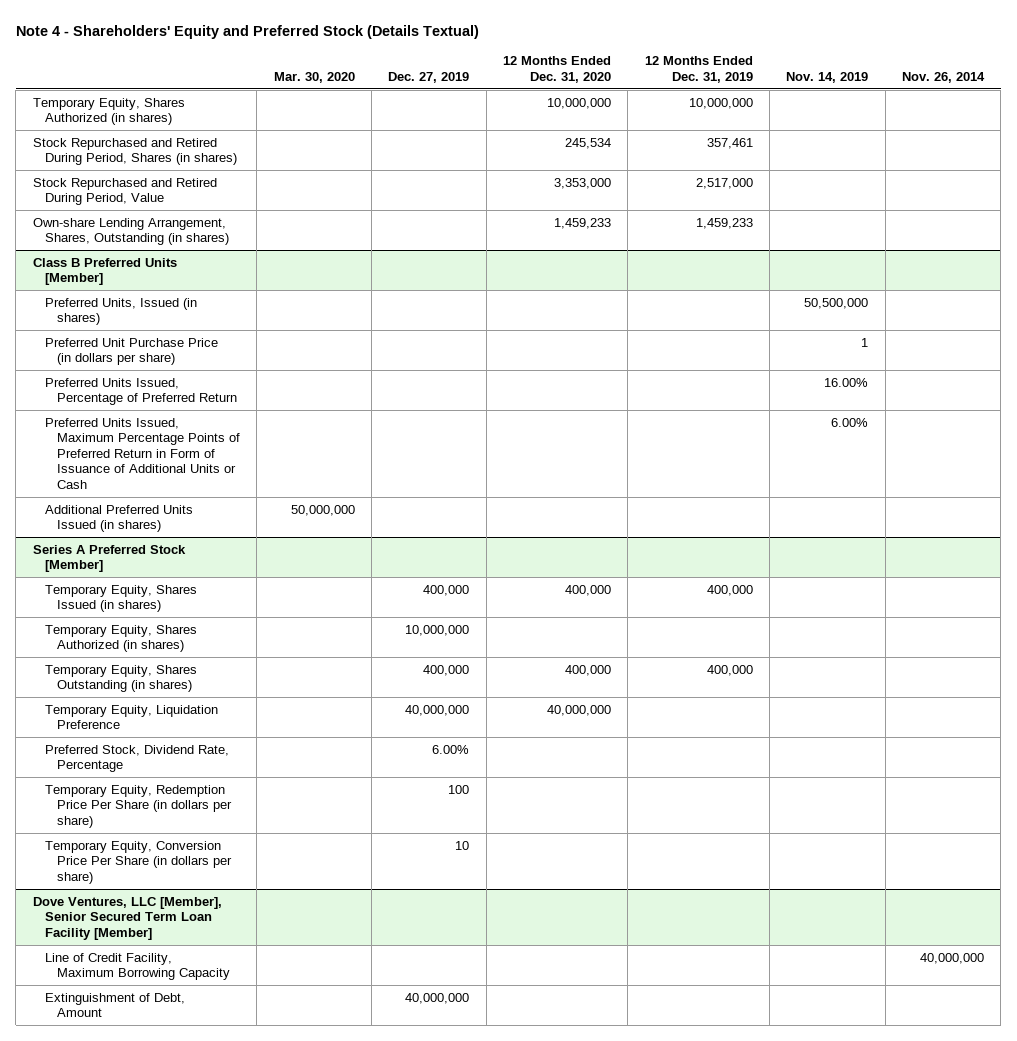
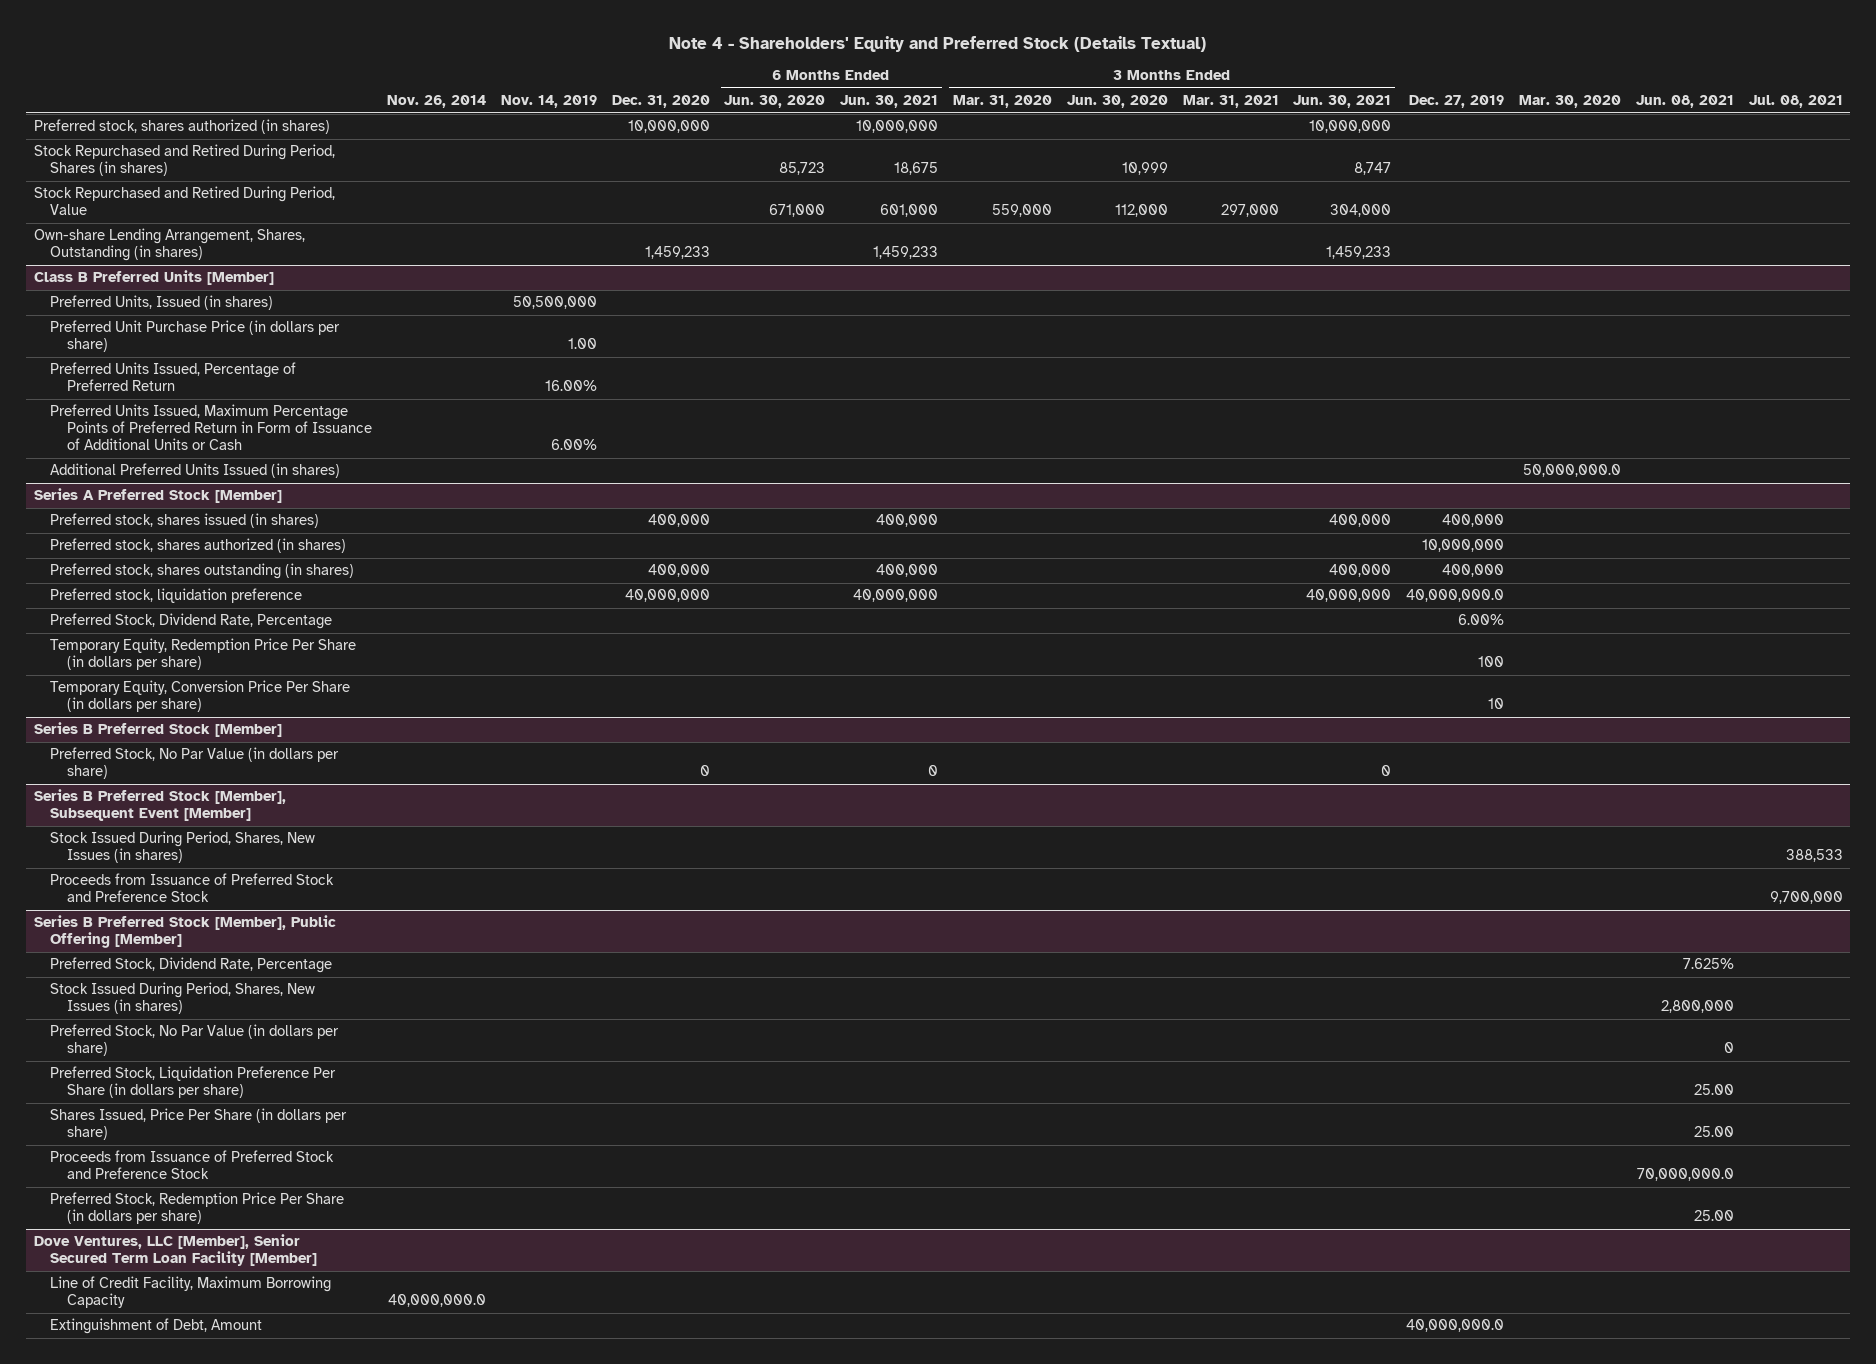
- | Mar. 30, 2020 | Dec. 27, 2019 | 12 Months Ended Dec. 31, 2020 | 12 Months Ended Dec. 31, 2019 | Nov. 14, 2019 | Nov. 26, 2014
+ | Nov. 26, 2014 | Nov. 14, 2019 | Dec. 31, 2020 | 6 Months Ended Jun. 30, 2020 | 6 Months Ended Jun. 30, 2021 | 3 Months Ended Mar. 31, 2020 | 3 Months Ended Jun. 30, 2020 | 3 Months Ended Mar. 31, 2021 | 3 Months Ended Jun. 30, 2021 | Dec. 27, 2019 | Mar. 30, 2020 | Jun. 08, 2021 | Jul. 08, 2021
- Temporary Equity, Shares Authorized (in shares) | | | 10,000,000 | 10,000,000 | |
+ Preferred stock, shares authorized (in shares) | | | 10,000,000 | | 10,000,000 | | | | 10,000,000 | | | |
@ Class B Preferred Units [Member]
- Preferred Unit Purchase Price (in dollars per share) | | | | | 1 |
+ Preferred Unit Purchase Price (in dollars per share) | | 1.00 | | | | | | | | | | |
- Additional Preferred Units Issued (in shares) | 50,000,000 | | | | |
+ Additional Preferred Units Issued (in shares) | | | | | | | | | | | 50,000,000.0 | |
@ Series A Preferred Stock [Member]
- Temporary Equity, Shares Issued (in shares) | | 400,000 | 400,000 | 400,000 | |
- Temporary Equity, Shares Authorized (in shares) | | 10,000,000 | | | |
- Temporary Equity, Shares Outstanding (in shares) | | 400,000 | 400,000 | 400,000 | |
- Temporary Equity, Liquidation Preference | | 40,000,000 | 40,000,000 | | |
+ Preferred stock, shares issued (in shares) | | | 400,000 | | 400,000 | | | | 400,000 | 400,000 | | |
+ Preferred stock, shares authorized (in shares) | | | | | | | | | | 10,000,000 | | |
+ Preferred stock, shares outstanding (in shares) | | | 400,000 | | 400,000 | | | | 400,000 | 400,000 | | |
+ Preferred stock, liquidation preference | | | 40,000,000 | | 40,000,000 | | | | 40,000,000 | 40,000,000.0 | | |
+ Series B Preferred Stock [Member]
+ Preferred Stock, No Par Value (in dollars per share) | | | 0 | | 0 | | | | 0 | | | |
+ Series B Preferred Stock [Member], Subsequent Event [Member]
+ Stock Issued During Period, Shares, New Issues (in shares) | | | | | | | | | | | | | 388,533
+ Proceeds from Issuance of Preferred Stock and Preference Stock | | | | | | | | | | | | | 9,700,000
+ Series B Preferred Stock [Member], Public Offering [Member]
+ Preferred Stock, Dividend Rate, Percentage | | | | | | | | | | | | 7.625% |
+ Stock Issued During Period, Shares, New Issues (in shares) | | | | | | | | | | | | 2,800,000 |
+ Preferred Stock, No Par Value (in dollars per share) | | | | | | | | | | | | 0 |
+ Preferred Stock, Liquidation Preference Per Share (in dollars per share) | | | | | | | | | | | | 25.00 |
+ Shares Issued, Price Per Share (in dollars per share) | | | | | | | | | | | | 25.00 |
+ Proceeds from Issuance of Preferred Stock and Preference Stock | | | | | | | | | | | | 70,000,000.0 |
+ Preferred Stock, Redemption Price Per Share (in dollars per share) | | | | | | | | | | | | 25.00 |
@ Dove Ventures, LLC [Member], Senior Secured Term Loan Facility [Member]
- Line of Credit Facility, Maximum Borrowing Capacity | | | | | | 40,000,000
- Extinguishment of Debt, Amount | | 40,000,000 | | | |
+ Line of Credit Facility, Maximum Borrowing Capacity | 40,000,000.0 | | | | | | | | | | | |
+ Extinguishment of Debt, Amount | | | | | | | | | | 40,000,000.0 | | |

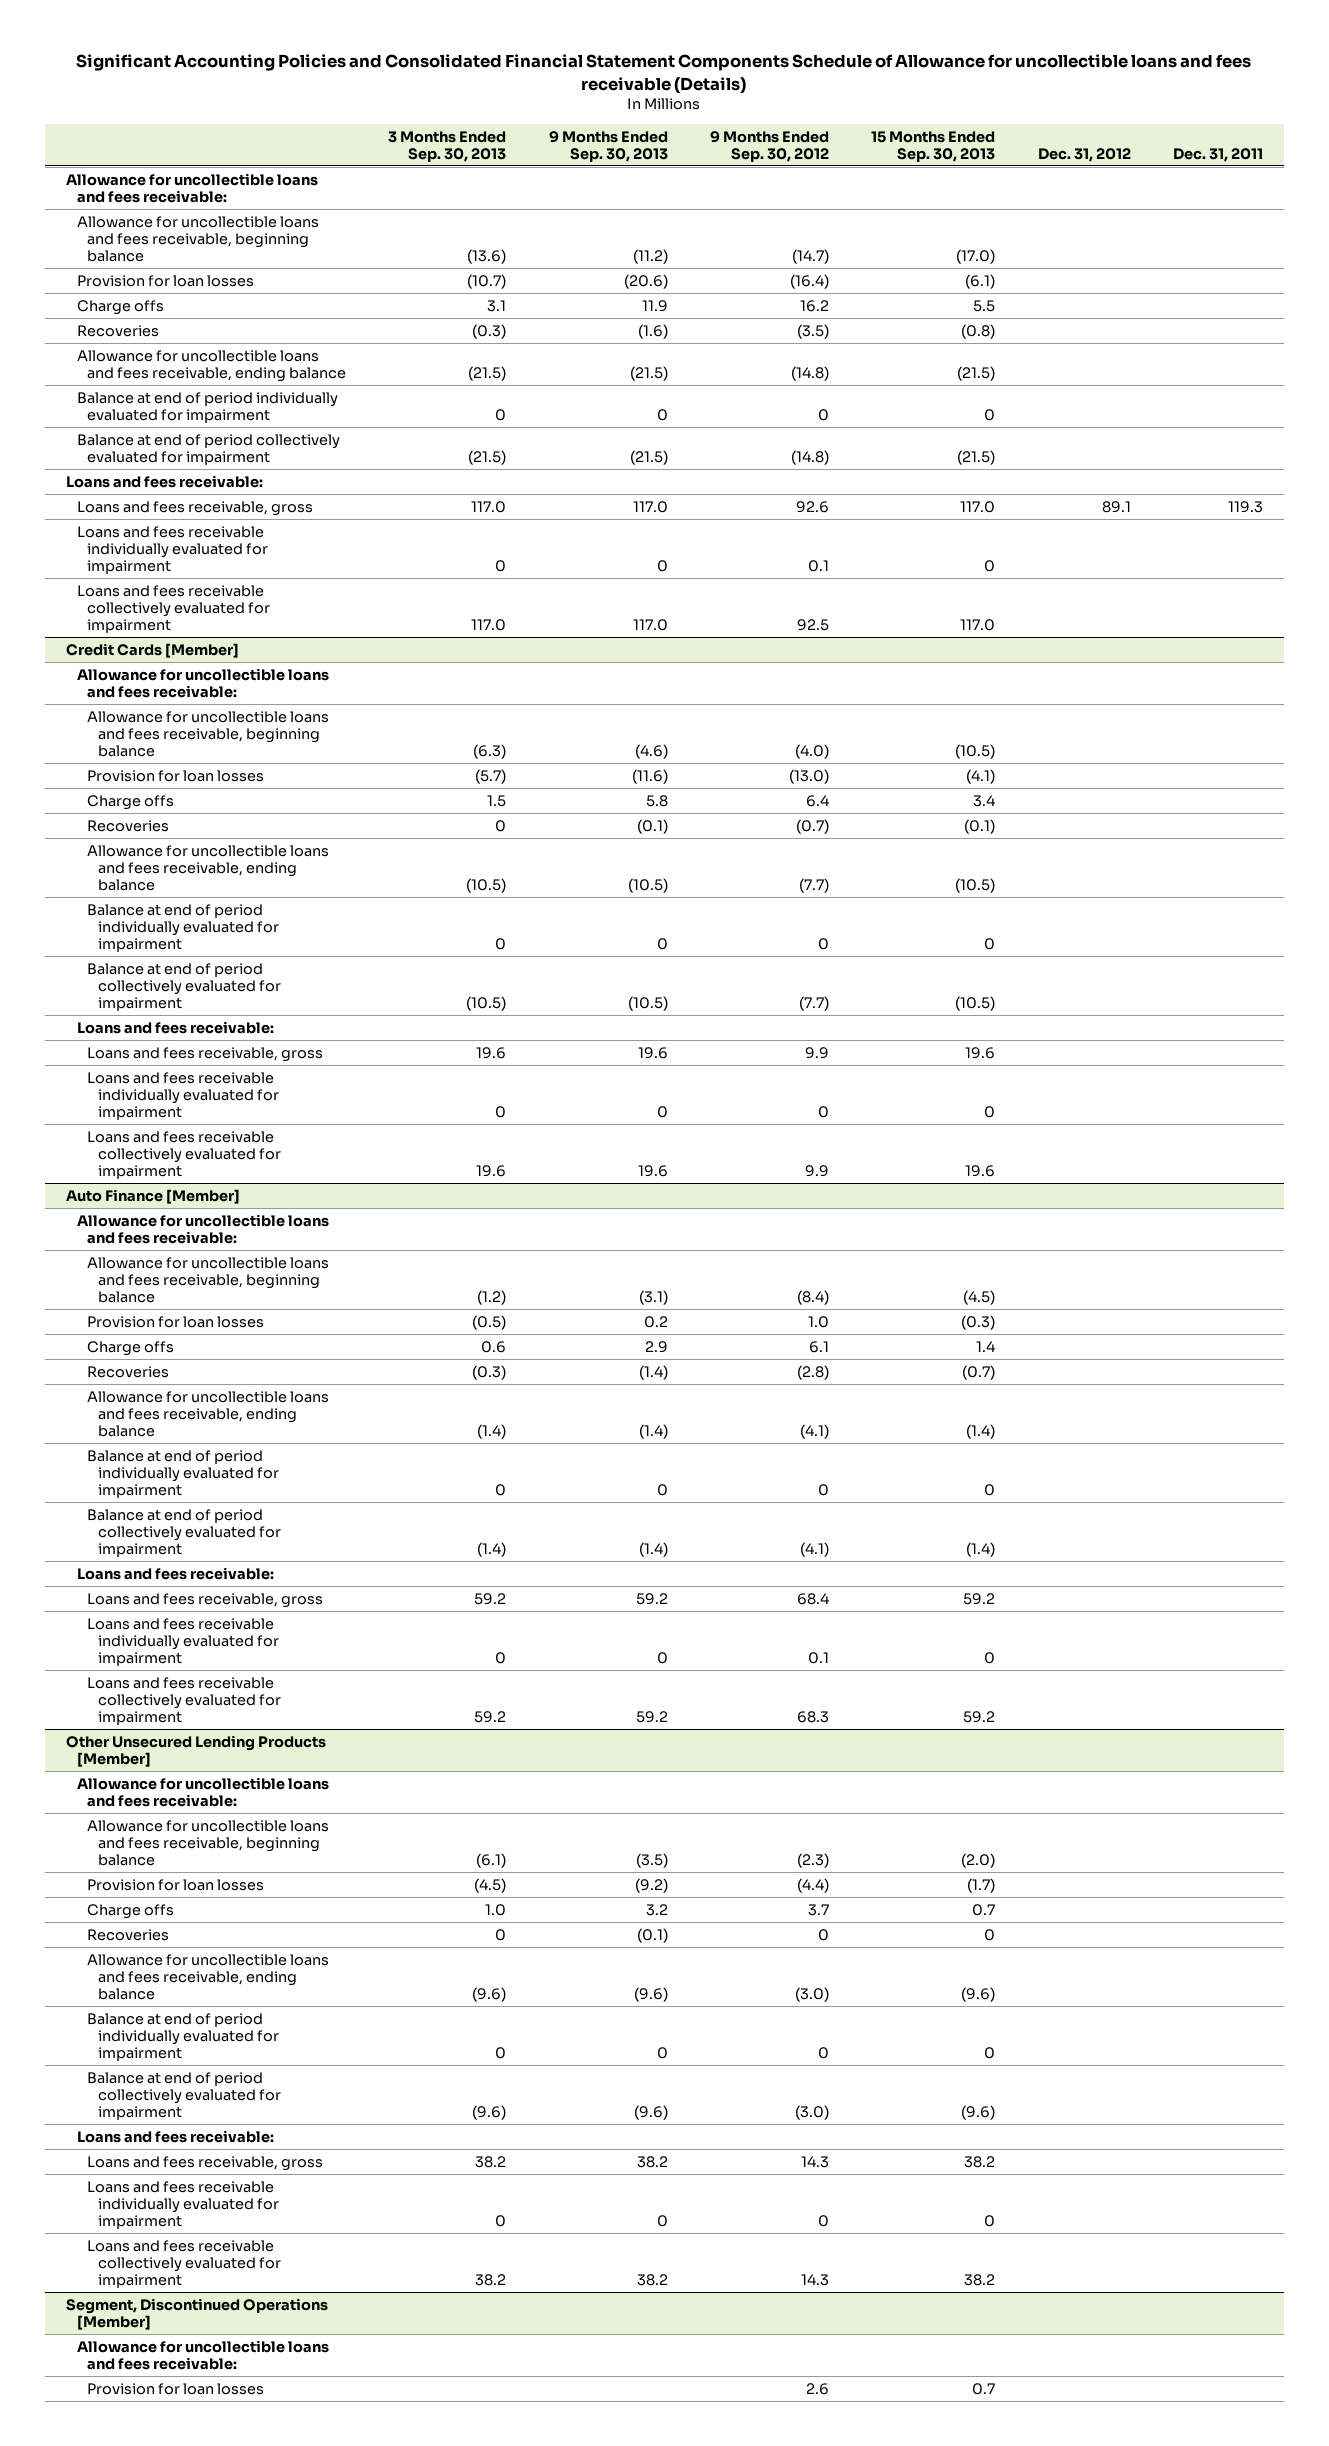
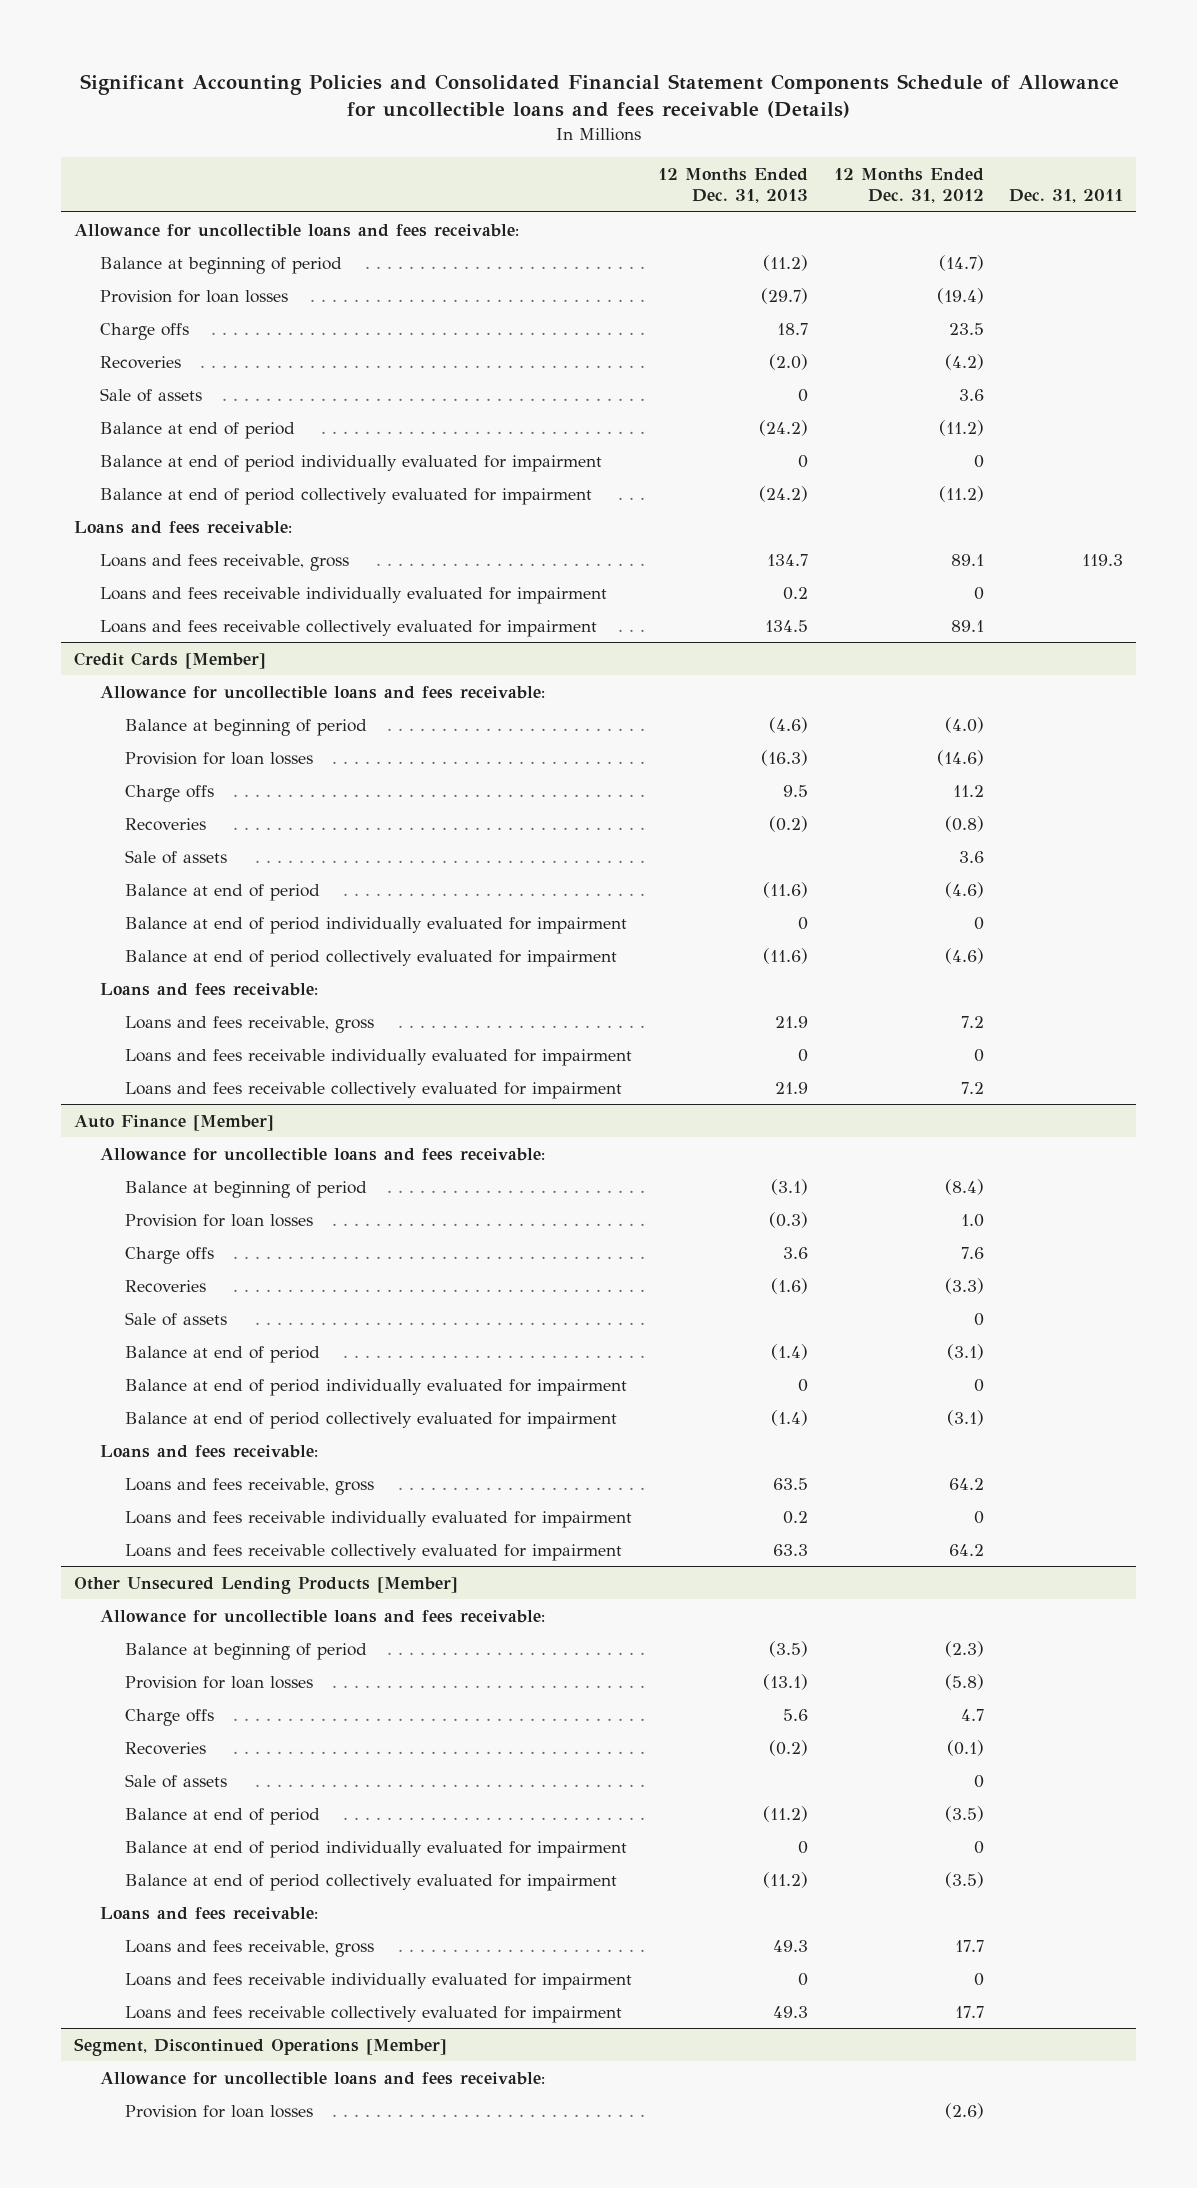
- | 3 Months Ended Sep. 30, 2013 | 9 Months Ended Sep. 30, 2013 | 9 Months Ended Sep. 30, 2012 | 15 Months Ended Sep. 30, 2013 | Dec. 31, 2012 | Dec. 31, 2011
+ | 12 Months Ended Dec. 31, 2013 | 12 Months Ended Dec. 31, 2012 | Dec. 31, 2011
- Allowance for uncollectible loans and fees receivable, beginning balance | (13.6) | (11.2) | (14.7) | (17.0) | |
+ Balance at beginning of period | (11.2) | (14.7) |
- Allowance for uncollectible loans and fees receivable, ending balance | (21.5) | (21.5) | (14.8) | (21.5) | |
+ Sale of assets | 0 | 3.6 |
+ Balance at end of period | (24.2) | (11.2) |
@ Credit Cards [Member]
- Allowance for uncollectible loans and fees receivable, beginning balance | (6.3) | (4.6) | (4.0) | (10.5) | |
+ Balance at beginning of period | (4.6) | (4.0) |
- Allowance for uncollectible loans and fees receivable, ending balance | (10.5) | (10.5) | (7.7) | (10.5) | |
+ Sale of assets | | 3.6 |
+ Balance at end of period | (11.6) | (4.6) |
@ Auto Finance [Member]
- Allowance for uncollectible loans and fees receivable, beginning balance | (1.2) | (3.1) | (8.4) | (4.5) | |
+ Balance at beginning of period | (3.1) | (8.4) |
- Allowance for uncollectible loans and fees receivable, ending balance | (1.4) | (1.4) | (4.1) | (1.4) | |
+ Sale of assets | | 0 |
+ Balance at end of period | (1.4) | (3.1) |
@ Other Unsecured Lending Products [Member]
- Allowance for uncollectible loans and fees receivable, beginning balance | (6.1) | (3.5) | (2.3) | (2.0) | |
+ Balance at beginning of period | (3.5) | (2.3) |
- Allowance for uncollectible loans and fees receivable, ending balance | (9.6) | (9.6) | (3.0) | (9.6) | |
+ Sale of assets | | 0 |
+ Balance at end of period | (11.2) | (3.5) |

